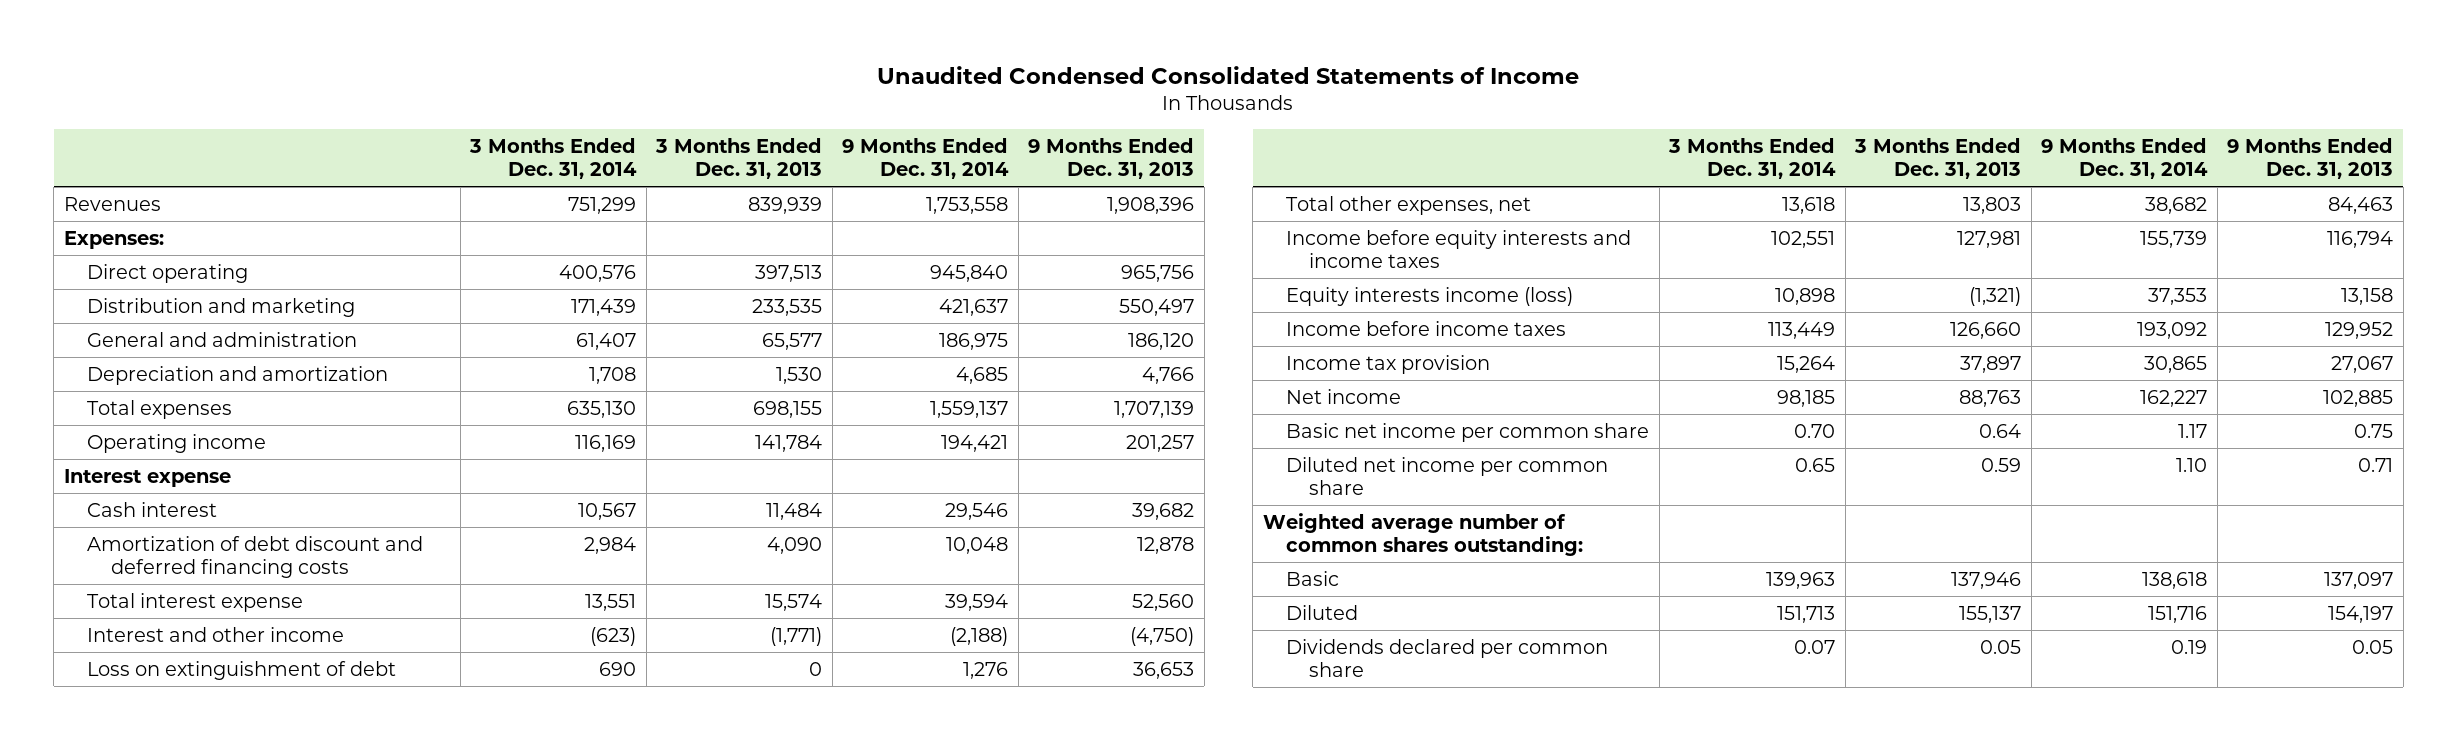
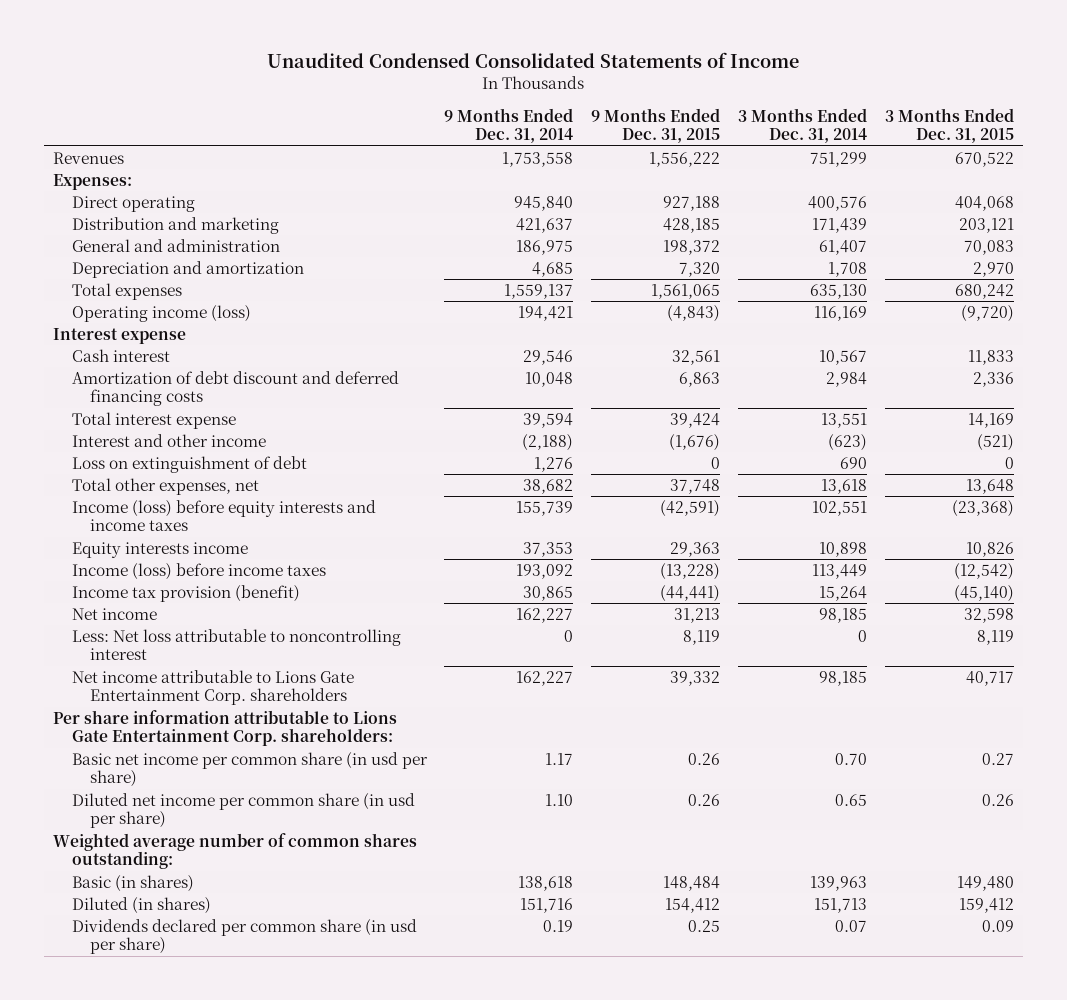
- | 3 Months Ended Dec. 31, 2014 | 3 Months Ended Dec. 31, 2013 | 9 Months Ended Dec. 31, 2014 | 9 Months Ended Dec. 31, 2013
+ | 9 Months Ended Dec. 31, 2014 | 9 Months Ended Dec. 31, 2015 | 3 Months Ended Dec. 31, 2014 | 3 Months Ended Dec. 31, 2015
- Operating income | 116,169 | 141,784 | 194,421 | 201,257
+ Operating income (loss) | 194,421 | (4,843) | 116,169 | (9,720)
- Income before equity interests and income taxes | 102,551 | 127,981 | 155,739 | 116,794
- Equity interests income (loss) | 10,898 | (1,321) | 37,353 | 13,158
- Income before income taxes | 113,449 | 126,660 | 193,092 | 129,952
- Income tax provision | 15,264 | 37,897 | 30,865 | 27,067
+ Income (loss) before equity interests and income taxes | 155,739 | (42,591) | 102,551 | (23,368)
+ Equity interests income | 37,353 | 29,363 | 10,898 | 10,826
+ Income (loss) before income taxes | 193,092 | (13,228) | 113,449 | (12,542)
+ Income tax provision (benefit) | 30,865 | (44,441) | 15,264 | (45,140)
- Basic net income per common share | 0.70 | 0.64 | 1.17 | 0.75
- Diluted net income per common share | 0.65 | 0.59 | 1.10 | 0.71
+ Less: Net loss attributable to noncontrolling interest | 0 | 8,119 | 0 | 8,119
+ Net income attributable to Lions Gate Entertainment Corp. shareholders | 162,227 | 39,332 | 98,185 | 40,717
+ Per share information attributable to Lions Gate Entertainment Corp. shareholders:
+ Basic net income per common share (in usd per share) | 1.17 | 0.26 | 0.70 | 0.27
+ Diluted net income per common share (in usd per share) | 1.10 | 0.26 | 0.65 | 0.26
- Basic | 139,963 | 137,946 | 138,618 | 137,097
- Diluted | 151,713 | 155,137 | 151,716 | 154,197
- Dividends declared per common share | 0.07 | 0.05 | 0.19 | 0.05
+ Basic (in shares) | 138,618 | 148,484 | 139,963 | 149,480
+ Diluted (in shares) | 151,716 | 154,412 | 151,713 | 159,412
+ Dividends declared per common share (in usd per share) | 0.19 | 0.25 | 0.07 | 0.09

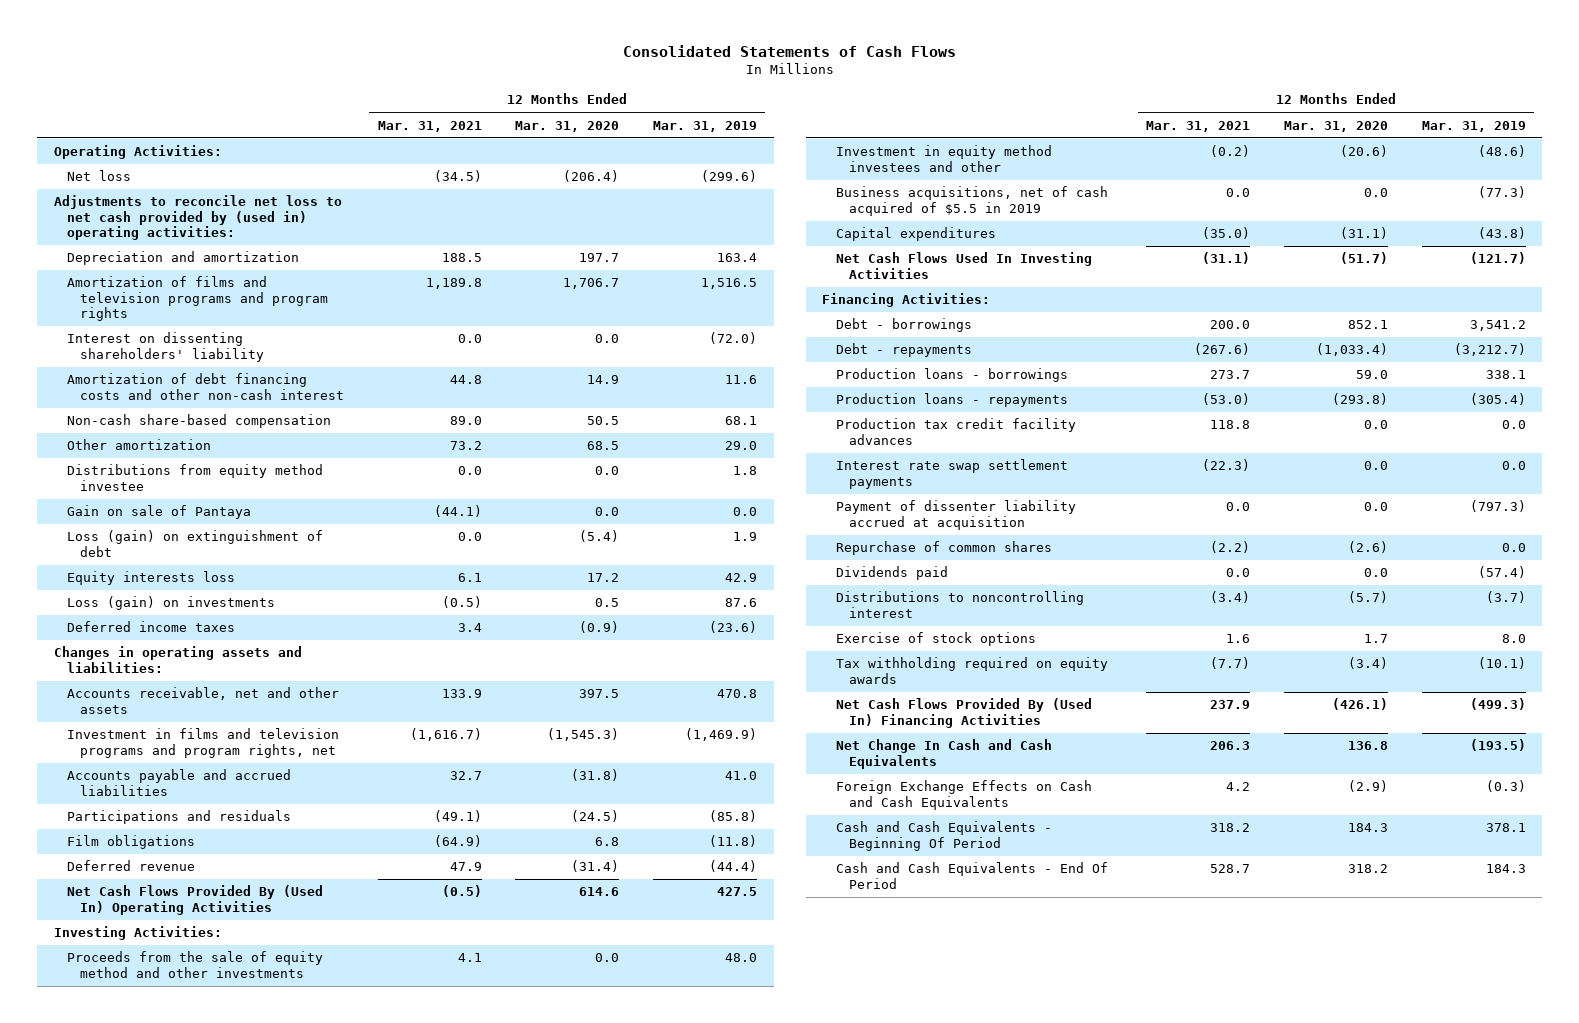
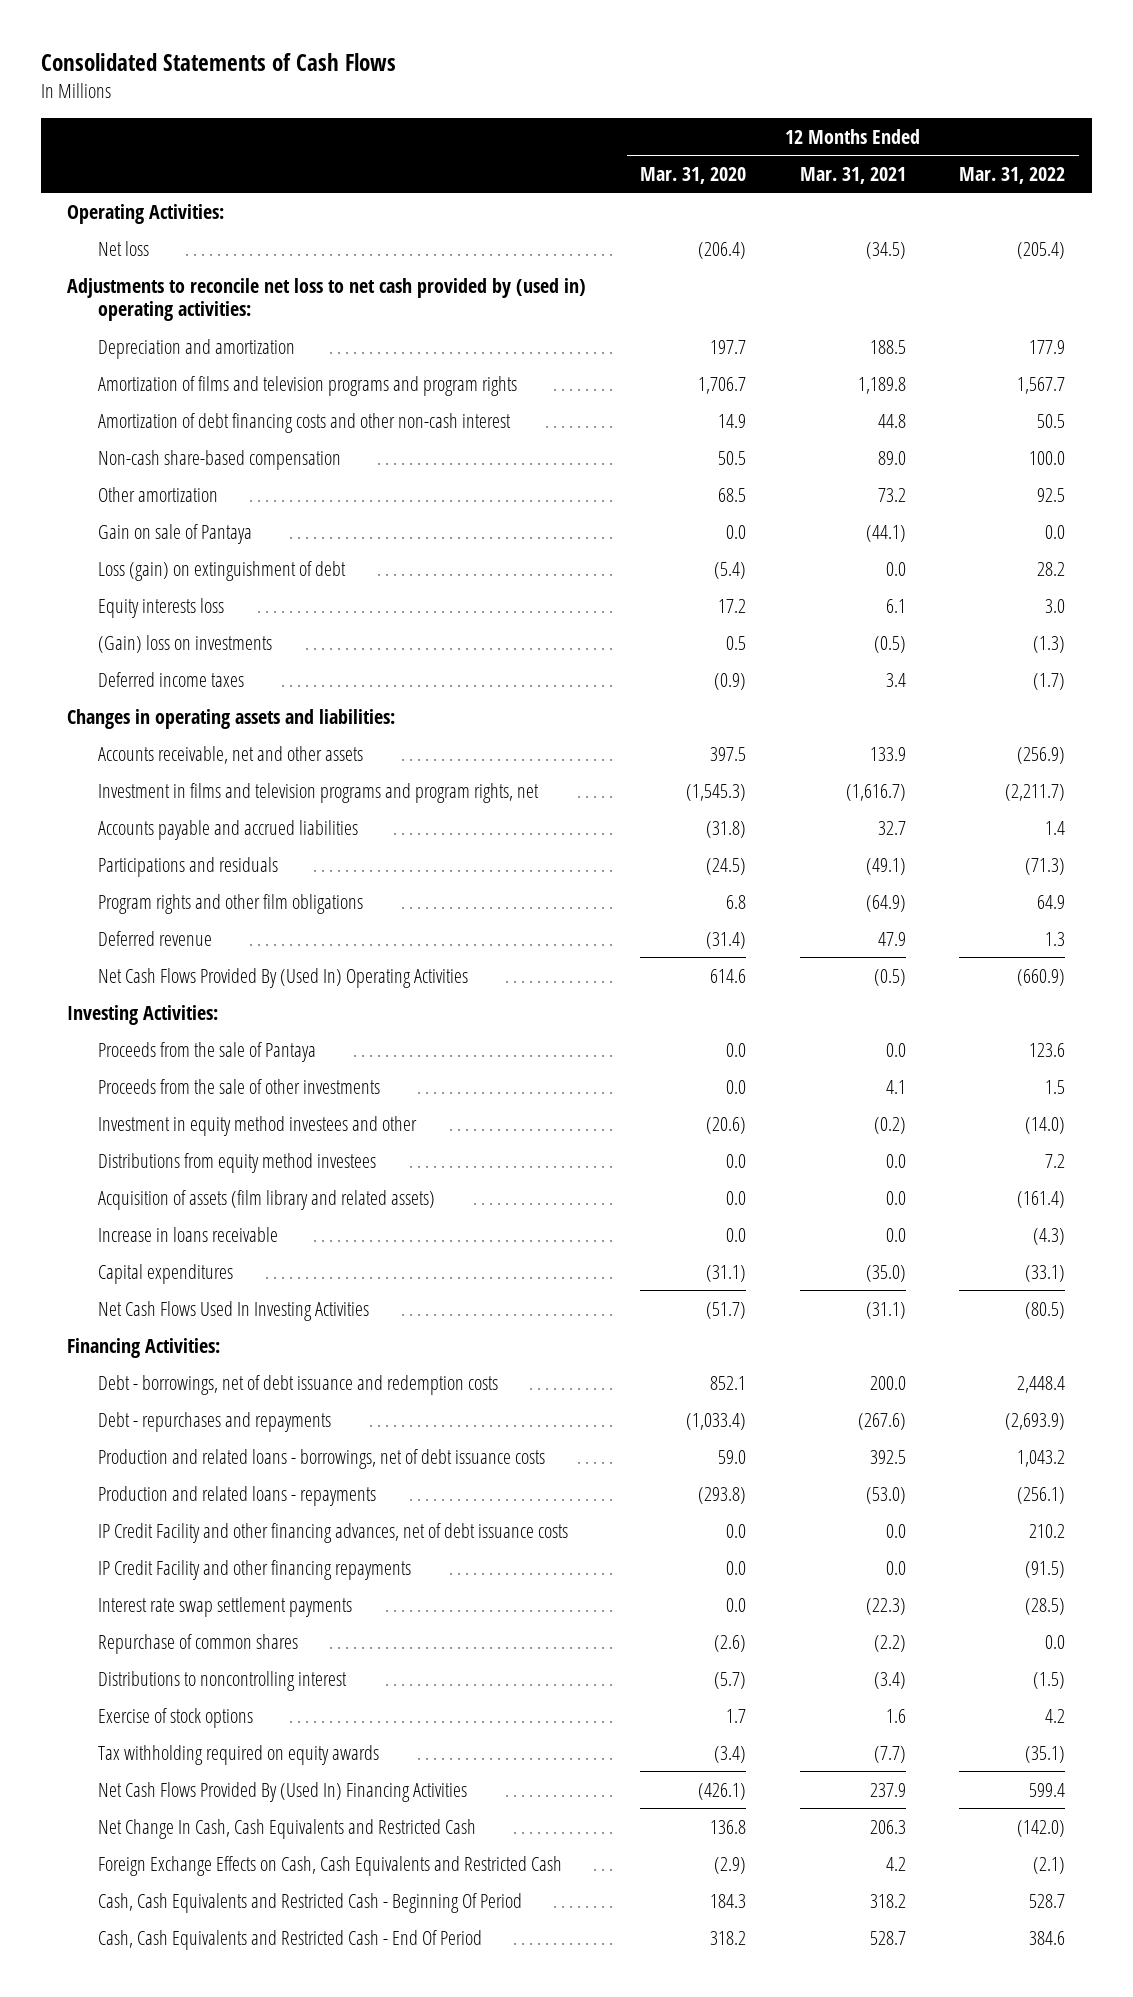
- | 12 Months Ended Mar. 31, 2021 | 12 Months Ended Mar. 31, 2020 | 12 Months Ended Mar. 31, 2019
+ | 12 Months Ended Mar. 31, 2020 | 12 Months Ended Mar. 31, 2021 | 12 Months Ended Mar. 31, 2022
- Interest on dissenting shareholders' liability | 0.0 | 0.0 | (72.0)
- Distributions from equity method investee | 0.0 | 0.0 | 1.8
- Loss (gain) on investments | (0.5) | 0.5 | 87.6
+ (Gain) loss on investments | 0.5 | (0.5) | (1.3)
- Film obligations | (64.9) | 6.8 | (11.8)
+ Program rights and other film obligations | 6.8 | (64.9) | 64.9
- Proceeds from the sale of equity method and other investments | 4.1 | 0.0 | 48.0
+ Proceeds from the sale of Pantaya | 0.0 | 0.0 | 123.6
+ Proceeds from the sale of other investments | 0.0 | 4.1 | 1.5
- Business acquisitions, net of cash acquired of $5.5 in 2019 | 0.0 | 0.0 | (77.3)
+ Distributions from equity method investees | 0.0 | 0.0 | 7.2
+ Acquisition of assets (film library and related assets) | 0.0 | 0.0 | (161.4)
+ Increase in loans receivable | 0.0 | 0.0 | (4.3)
- Debt - borrowings | 200.0 | 852.1 | 3,541.2
- Debt - repayments | (267.6) | (1,033.4) | (3,212.7)
- Production loans - borrowings | 273.7 | 59.0 | 338.1
- Production loans - repayments | (53.0) | (293.8) | (305.4)
- Production tax credit facility advances | 118.8 | 0.0 | 0.0
+ Debt - borrowings, net of debt issuance and redemption costs | 852.1 | 200.0 | 2,448.4
+ Debt - repurchases and repayments | (1,033.4) | (267.6) | (2,693.9)
+ Production and related loans - borrowings, net of debt issuance costs | 59.0 | 392.5 | 1,043.2
+ Production and related loans - repayments | (293.8) | (53.0) | (256.1)
+ IP Credit Facility and other financing advances, net of debt issuance costs | 0.0 | 0.0 | 210.2
+ IP Credit Facility and other financing repayments | 0.0 | 0.0 | (91.5)
- Payment of dissenter liability accrued at acquisition | 0.0 | 0.0 | (797.3)
- Dividends paid | 0.0 | 0.0 | (57.4)
- Net Change In Cash and Cash Equivalents | 206.3 | 136.8 | (193.5)
- Foreign Exchange Effects on Cash and Cash Equivalents | 4.2 | (2.9) | (0.3)
- Cash and Cash Equivalents - Beginning Of Period | 318.2 | 184.3 | 378.1
- Cash and Cash Equivalents - End Of Period | 528.7 | 318.2 | 184.3
+ Net Change In Cash, Cash Equivalents and Restricted Cash | 136.8 | 206.3 | (142.0)
+ Foreign Exchange Effects on Cash, Cash Equivalents and Restricted Cash | (2.9) | 4.2 | (2.1)
+ Cash, Cash Equivalents and Restricted Cash - Beginning Of Period | 184.3 | 318.2 | 528.7
+ Cash, Cash Equivalents and Restricted Cash - End Of Period | 318.2 | 528.7 | 384.6

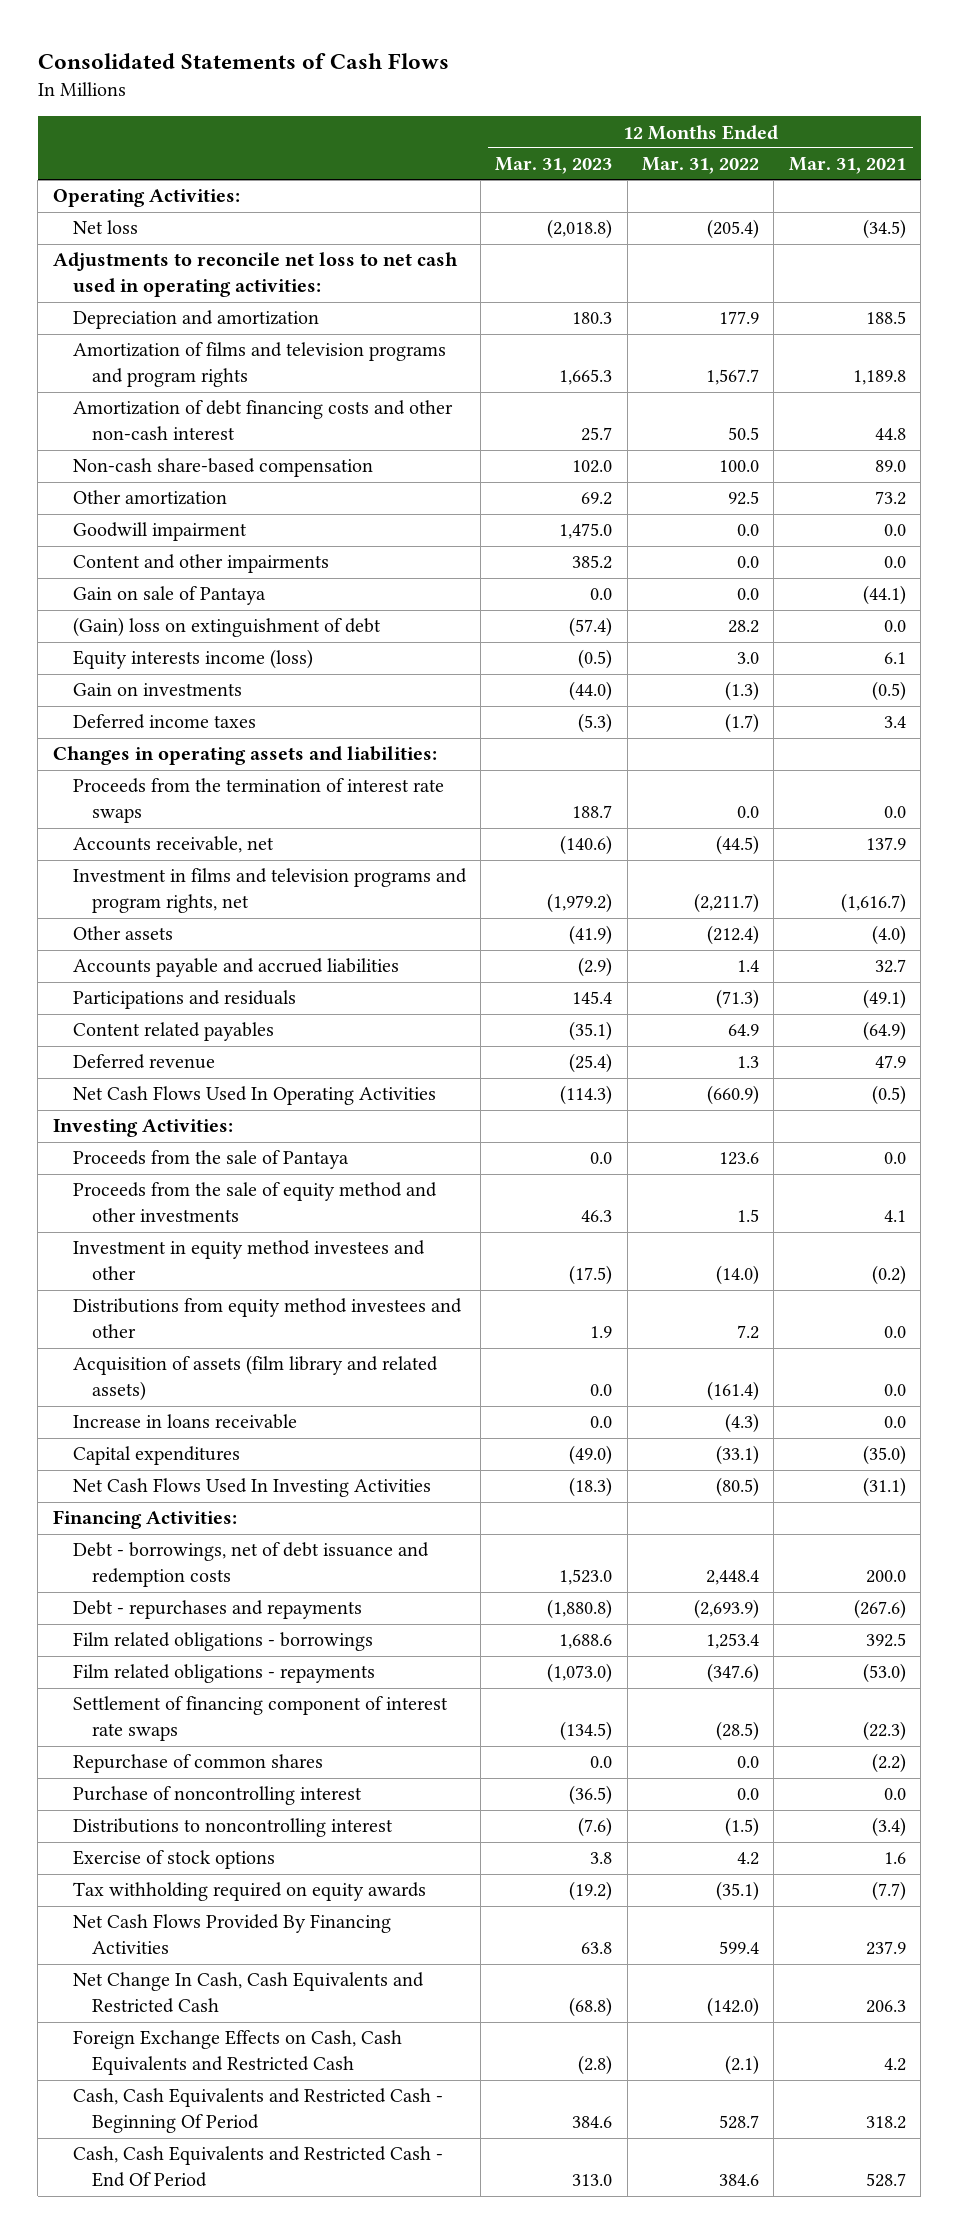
- | 12 Months Ended Mar. 31, 2020 | 12 Months Ended Mar. 31, 2021 | 12 Months Ended Mar. 31, 2022
+ | 12 Months Ended Mar. 31, 2023 | 12 Months Ended Mar. 31, 2022 | 12 Months Ended Mar. 31, 2021
- Adjustments to reconcile net loss to net cash provided by (used in) operating activities:
+ Adjustments to reconcile net loss to net cash used in operating activities:
+ Goodwill impairment | 1,475.0 | 0.0 | 0.0
+ Content and other impairments | 385.2 | 0.0 | 0.0
- Loss (gain) on extinguishment of debt | (5.4) | 0.0 | 28.2
- Equity interests loss | 17.2 | 6.1 | 3.0
- (Gain) loss on investments | 0.5 | (0.5) | (1.3)
+ (Gain) loss on extinguishment of debt | (57.4) | 28.2 | 0.0
+ Equity interests income (loss) | (0.5) | 3.0 | 6.1
+ Gain on investments | (44.0) | (1.3) | (0.5)
- Accounts receivable, net and other assets | 397.5 | 133.9 | (256.9)
+ Proceeds from the termination of interest rate swaps | 188.7 | 0.0 | 0.0
+ Accounts receivable, net | (140.6) | (44.5) | 137.9
+ Other assets | (41.9) | (212.4) | (4.0)
- Program rights and other film obligations | 6.8 | (64.9) | 64.9
+ Content related payables | (35.1) | 64.9 | (64.9)
- Net Cash Flows Provided By (Used In) Operating Activities | 614.6 | (0.5) | (660.9)
+ Net Cash Flows Used In Operating Activities | (114.3) | (660.9) | (0.5)
- Proceeds from the sale of other investments | 0.0 | 4.1 | 1.5
+ Proceeds from the sale of equity method and other investments | 46.3 | 1.5 | 4.1
- Distributions from equity method investees | 0.0 | 0.0 | 7.2
+ Distributions from equity method investees and other | 1.9 | 7.2 | 0.0
- Production and related loans - borrowings, net of debt issuance costs | 59.0 | 392.5 | 1,043.2
- Production and related loans - repayments | (293.8) | (53.0) | (256.1)
- IP Credit Facility and other financing advances, net of debt issuance costs | 0.0 | 0.0 | 210.2
- IP Credit Facility and other financing repayments | 0.0 | 0.0 | (91.5)
- Interest rate swap settlement payments | 0.0 | (22.3) | (28.5)
+ Film related obligations - borrowings | 1,688.6 | 1,253.4 | 392.5
+ Film related obligations - repayments | (1,073.0) | (347.6) | (53.0)
+ Settlement of financing component of interest rate swaps | (134.5) | (28.5) | (22.3)
+ Purchase of noncontrolling interest | (36.5) | 0.0 | 0.0
- Net Cash Flows Provided By (Used In) Financing Activities | (426.1) | 237.9 | 599.4
+ Net Cash Flows Provided By Financing Activities | 63.8 | 599.4 | 237.9

